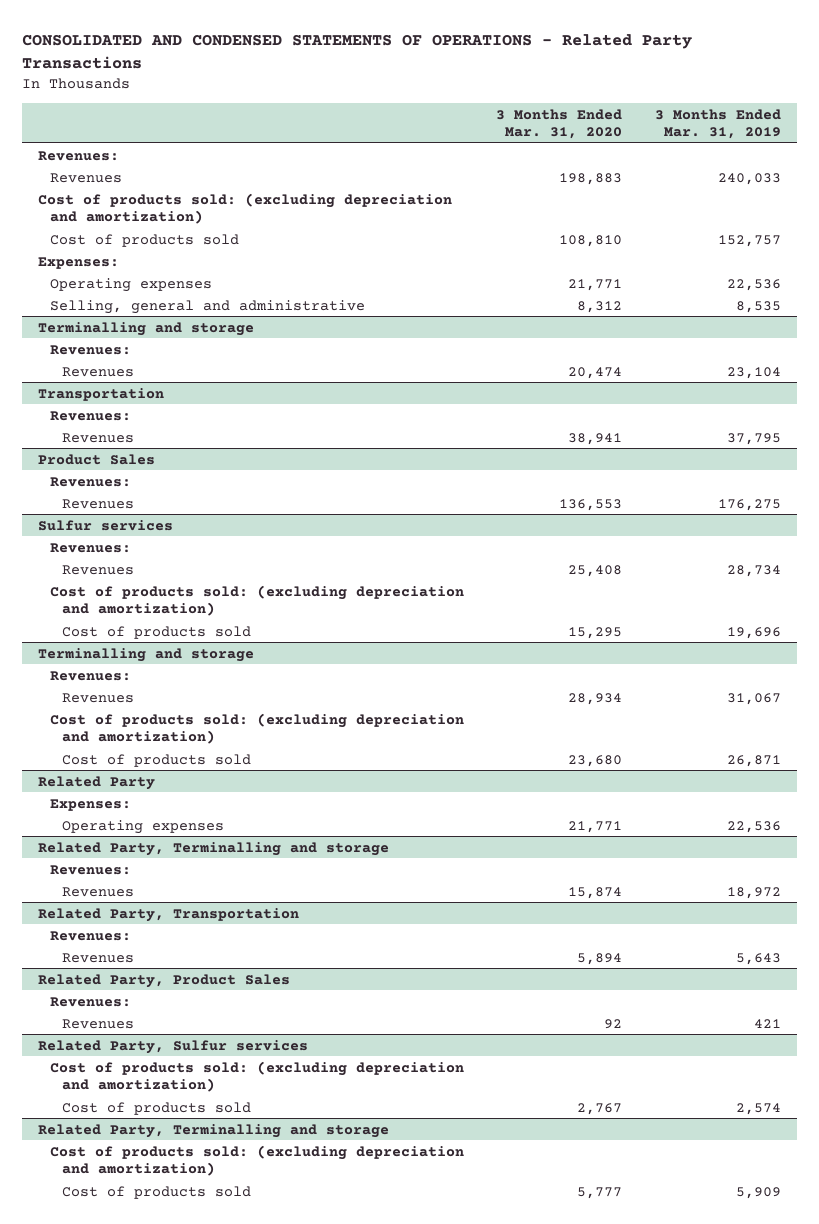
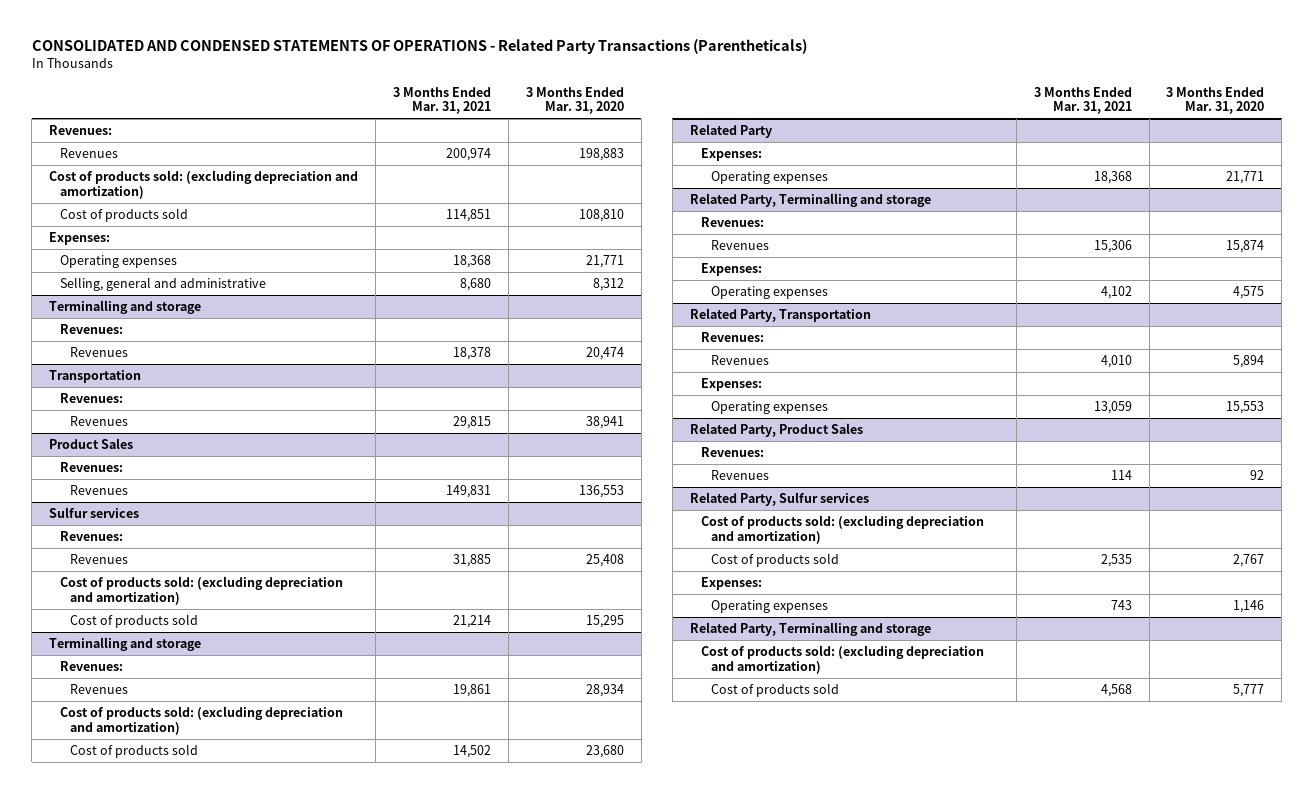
- CONSOLIDATED AND CONDENSED STATEMENTS OF OPERATIONS - Related Party Transactions
+ CONSOLIDATED AND CONDENSED STATEMENTS OF OPERATIONS - Related Party Transactions (Parentheticals)
- | 3 Months Ended Mar. 31, 2020 | 3 Months Ended Mar. 31, 2019
+ | 3 Months Ended Mar. 31, 2021 | 3 Months Ended Mar. 31, 2020
@ Related Party, Terminalling and storage
+ Expenses:
+ Operating expenses | 4,102 | 4,575
@ Related Party, Transportation
+ Expenses:
+ Operating expenses | 13,059 | 15,553
@ Related Party, Sulfur services
+ Expenses:
+ Operating expenses | 743 | 1,146

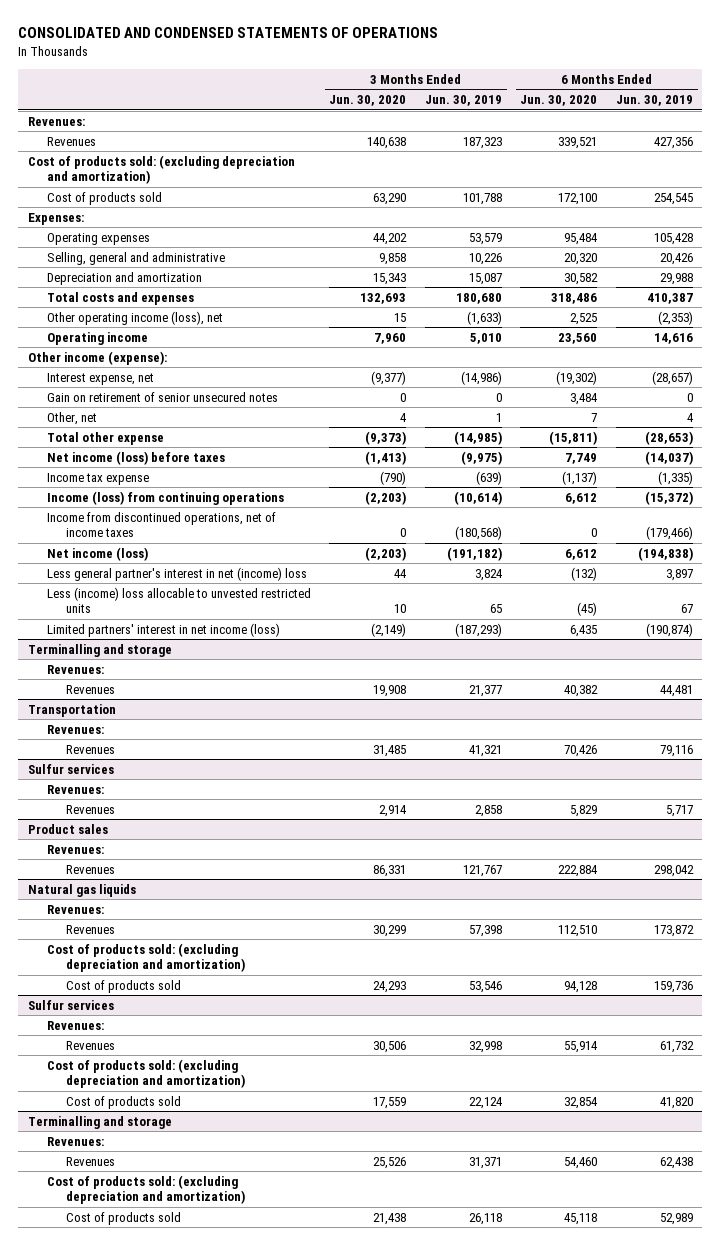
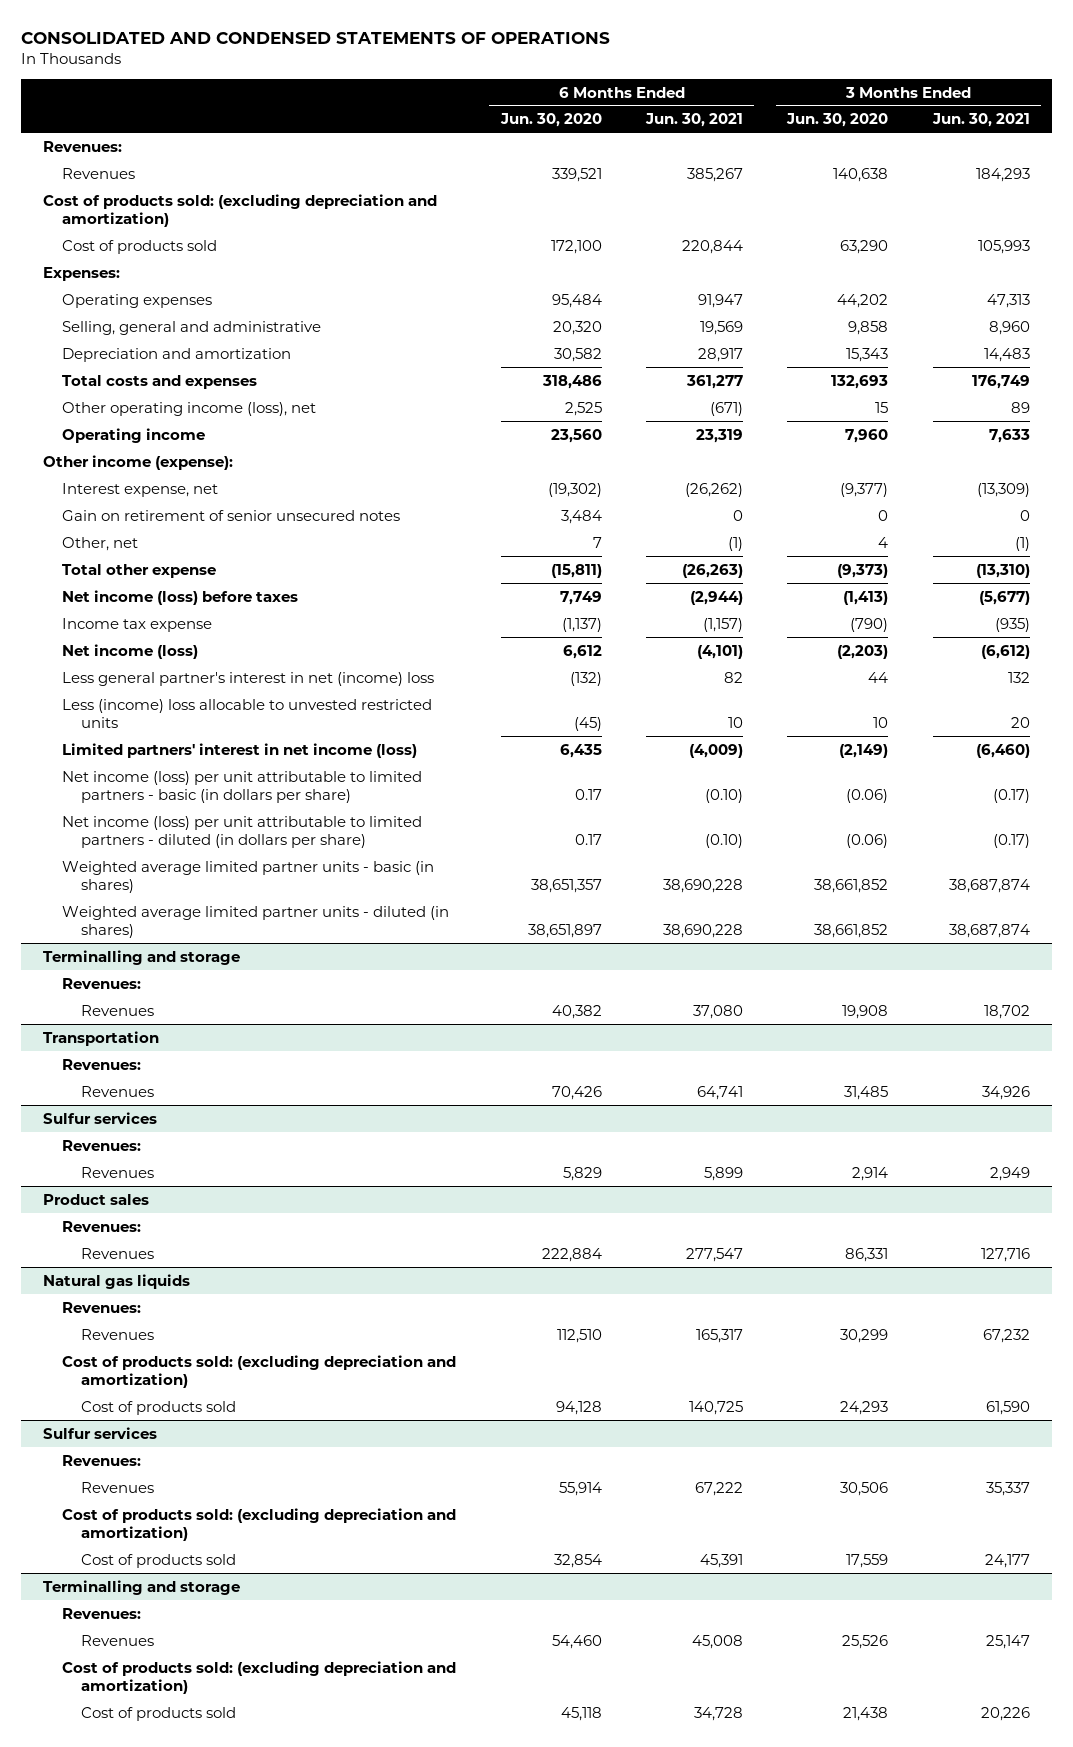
- | 3 Months Ended Jun. 30, 2020 | 3 Months Ended Jun. 30, 2019 | 6 Months Ended Jun. 30, 2020 | 6 Months Ended Jun. 30, 2019
+ | 6 Months Ended Jun. 30, 2020 | 6 Months Ended Jun. 30, 2021 | 3 Months Ended Jun. 30, 2020 | 3 Months Ended Jun. 30, 2021
- Income (loss) from continuing operations | (2,203) | (10,614) | 6,612 | (15,372)
- Income from discontinued operations, net of income taxes | 0 | (180,568) | 0 | (179,466)
+ Net income (loss) per unit attributable to limited partners - basic (in dollars per share) | 0.17 | (0.10) | (0.06) | (0.17)
+ Net income (loss) per unit attributable to limited partners - diluted (in dollars per share) | 0.17 | (0.10) | (0.06) | (0.17)
+ Weighted average limited partner units - basic (in shares) | 38,651,357 | 38,690,228 | 38,661,852 | 38,687,874
+ Weighted average limited partner units - diluted (in shares) | 38,651,897 | 38,690,228 | 38,661,852 | 38,687,874

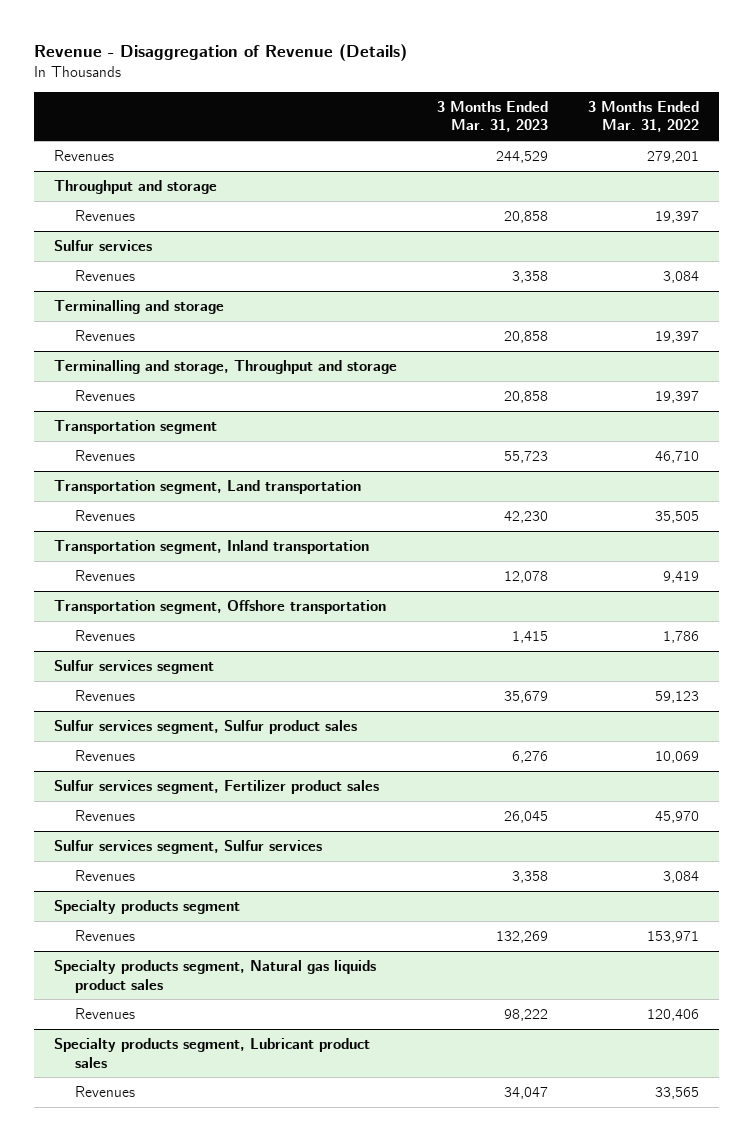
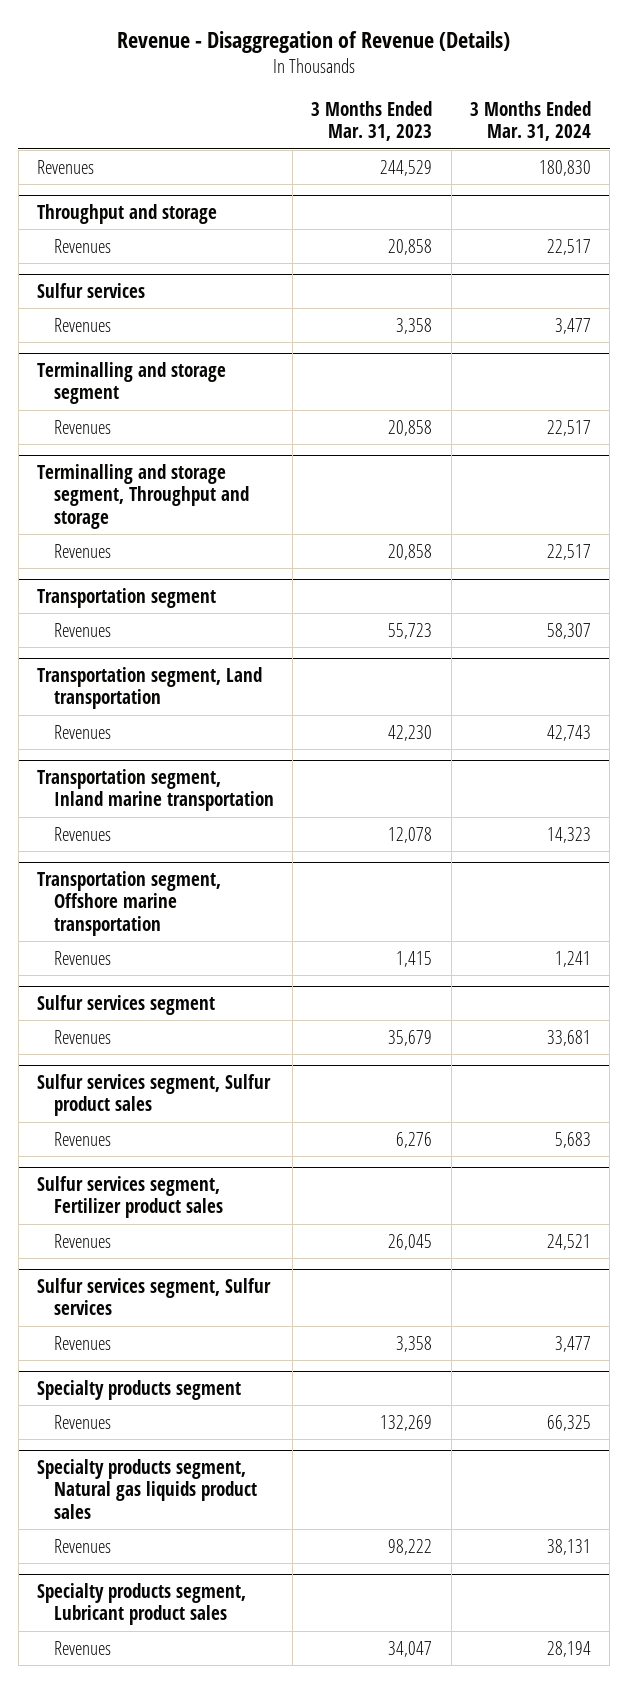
- | 3 Months Ended Mar. 31, 2023 | 3 Months Ended Mar. 31, 2022
+ | 3 Months Ended Mar. 31, 2023 | 3 Months Ended Mar. 31, 2024
- Terminalling and storage
+ Terminalling and storage segment
- Terminalling and storage, Throughput and storage
+ Terminalling and storage segment, Throughput and storage
- Transportation segment, Inland transportation
+ Transportation segment, Inland marine transportation
- Transportation segment, Offshore transportation
+ Transportation segment, Offshore marine transportation

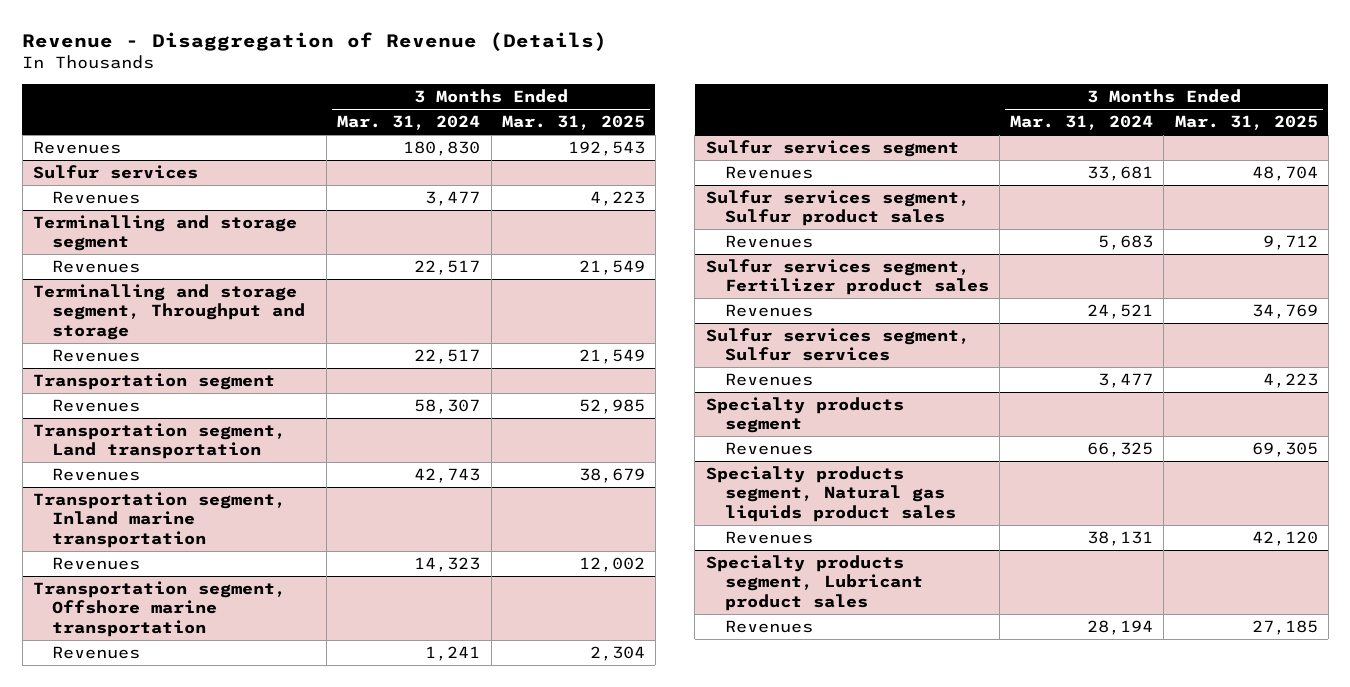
- | 3 Months Ended Mar. 31, 2023 | 3 Months Ended Mar. 31, 2024
+ | 3 Months Ended Mar. 31, 2024 | 3 Months Ended Mar. 31, 2025
- Throughput and storage
- Revenues | 20,858 | 22,517

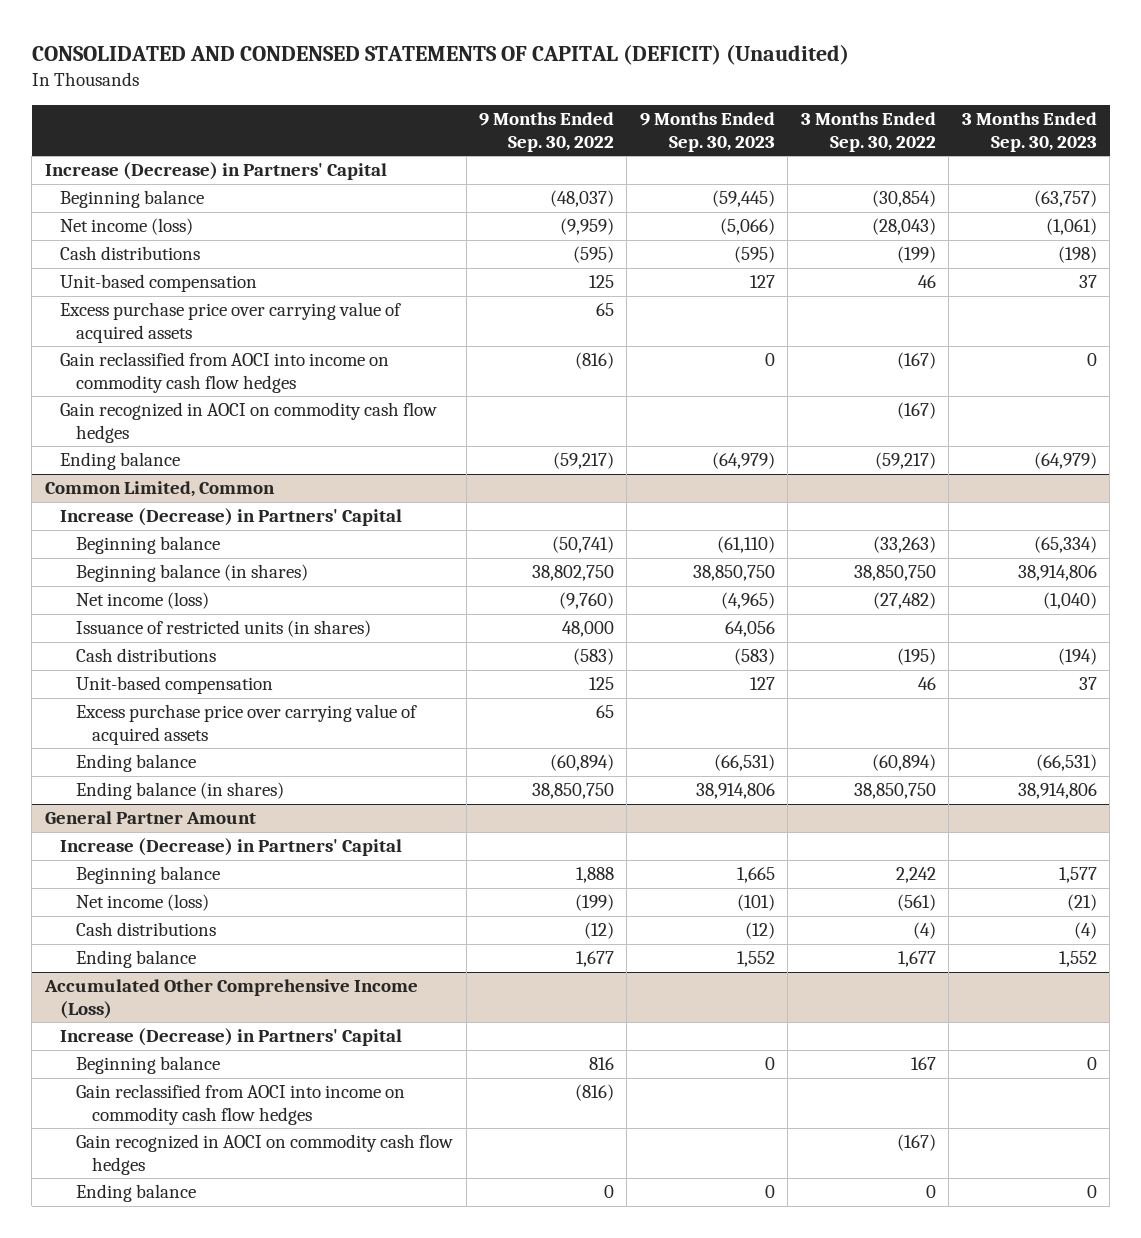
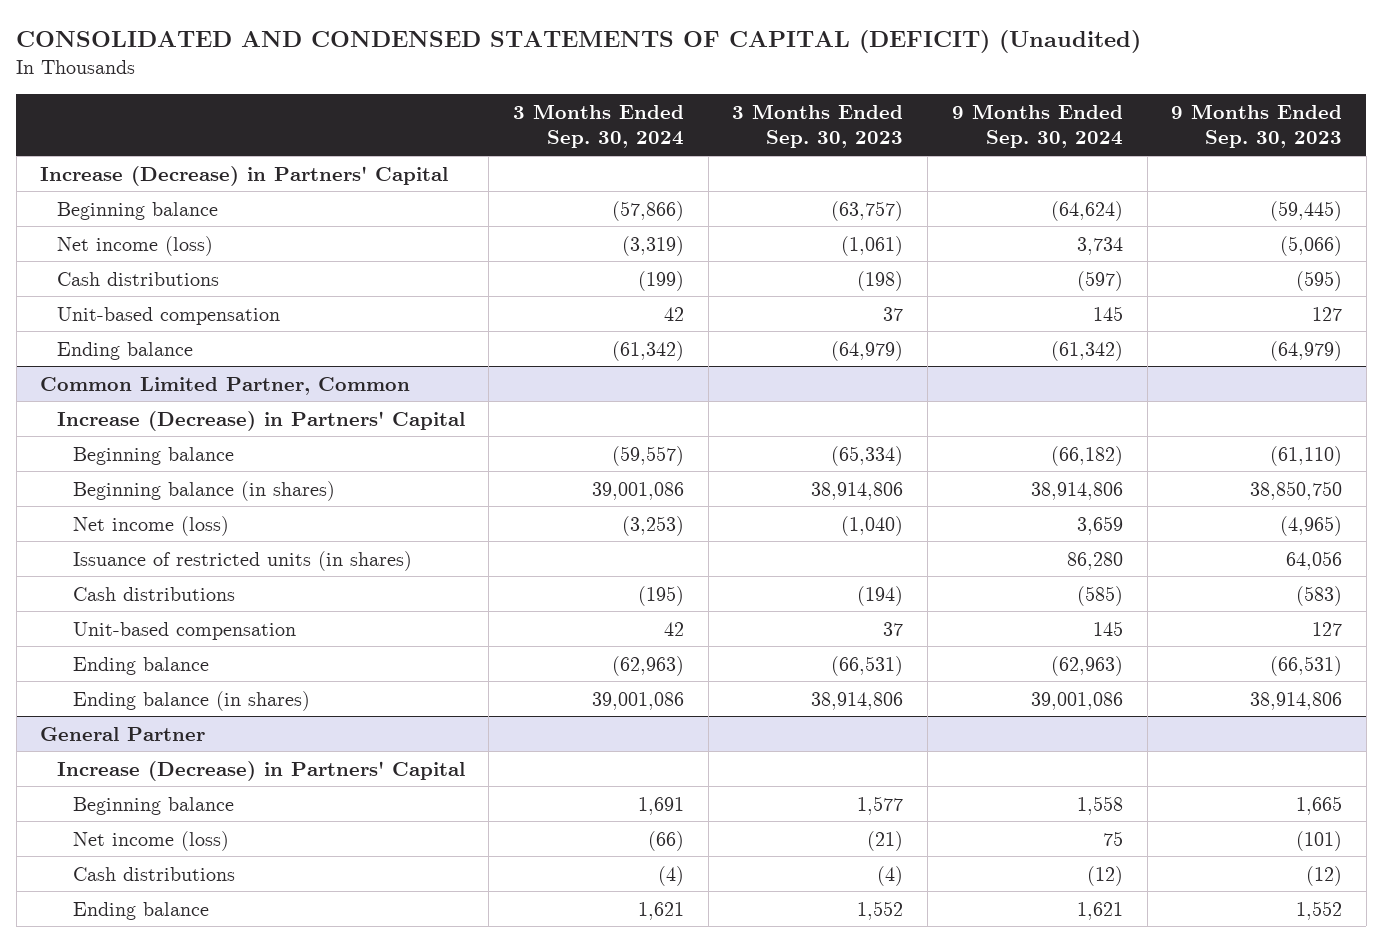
- | 9 Months Ended Sep. 30, 2022 | 9 Months Ended Sep. 30, 2023 | 3 Months Ended Sep. 30, 2022 | 3 Months Ended Sep. 30, 2023
+ | 3 Months Ended Sep. 30, 2024 | 3 Months Ended Sep. 30, 2023 | 9 Months Ended Sep. 30, 2024 | 9 Months Ended Sep. 30, 2023
- Excess purchase price over carrying value of acquired assets | 65 | | |
- Gain reclassified from AOCI into income on commodity cash flow hedges | (816) | 0 | (167) | 0
- Gain recognized in AOCI on commodity cash flow hedges | | | (167) |
- Common Limited, Common
+ Common Limited Partner, Common
- Excess purchase price over carrying value of acquired assets | 65 | | |
- General Partner Amount
+ General Partner
- Accumulated Other Comprehensive Income (Loss)
- Increase (Decrease) in Partners' Capital
- Beginning balance | 816 | 0 | 167 | 0
- Gain reclassified from AOCI into income on commodity cash flow hedges | (816) | | |
- Gain recognized in AOCI on commodity cash flow hedges | | | (167) |
- Ending balance | 0 | 0 | 0 | 0

